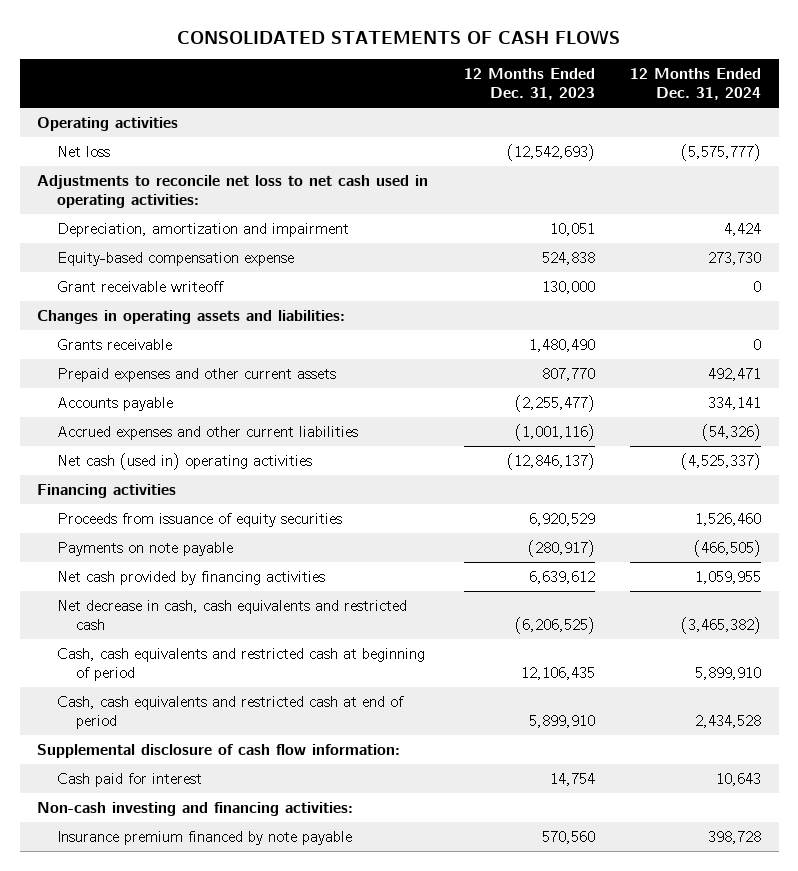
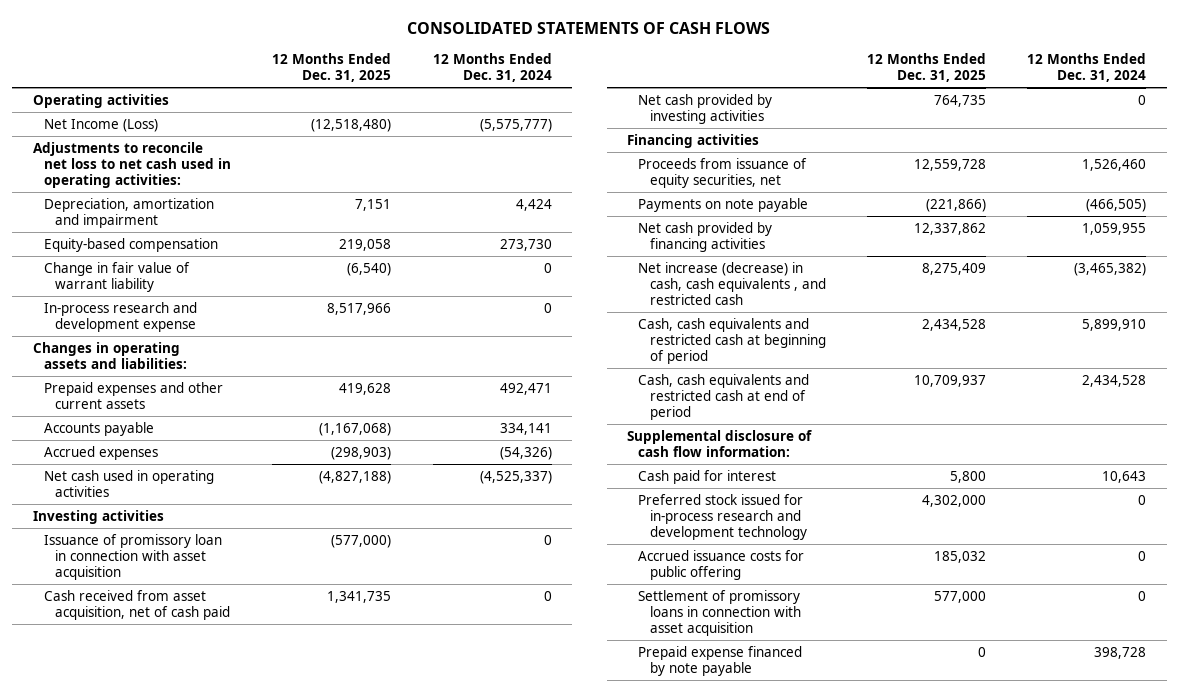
- | 12 Months Ended Dec. 31, 2023 | 12 Months Ended Dec. 31, 2024
+ | 12 Months Ended Dec. 31, 2025 | 12 Months Ended Dec. 31, 2024
- Net loss | (12,542,693) | (5,575,777)
+ Net Income (Loss) | (12,518,480) | (5,575,777)
- Equity-based compensation expense | 524,838 | 273,730
- Grant receivable writeoff | 130,000 | 0
+ Equity-based compensation | 219,058 | 273,730
+ Change in fair value of warrant liability | (6,540) | 0
+ In-process research and development expense | 8,517,966 | 0
- Grants receivable | 1,480,490 | 0
- Accrued expenses and other current liabilities | (1,001,116) | (54,326)
- Net cash (used in) operating activities | (12,846,137) | (4,525,337)
+ Accrued expenses | (298,903) | (54,326)
+ Net cash used in operating activities | (4,827,188) | (4,525,337)
+ Investing activities
+ Issuance of promissory loan in connection with asset acquisition | (577,000) | 0
+ Cash received from asset acquisition, net of cash paid | 1,341,735 | 0
+ Net cash provided by investing activities | 764,735 | 0
- Proceeds from issuance of equity securities | 6,920,529 | 1,526,460
+ Proceeds from issuance of equity securities, net | 12,559,728 | 1,526,460
- Net decrease in cash, cash equivalents and restricted cash | (6,206,525) | (3,465,382)
+ Net increase (decrease) in cash, cash equivalents , and restricted cash | 8,275,409 | (3,465,382)
- Non-cash investing and financing activities:
- Insurance premium financed by note payable | 570,560 | 398,728
+ Preferred stock issued for in-process research and development technology | 4,302,000 | 0
+ Accrued issuance costs for public offering | 185,032 | 0
+ Settlement of promissory loans in connection with asset acquisition | 577,000 | 0
+ Prepaid expense financed by note payable | 0 | 398,728

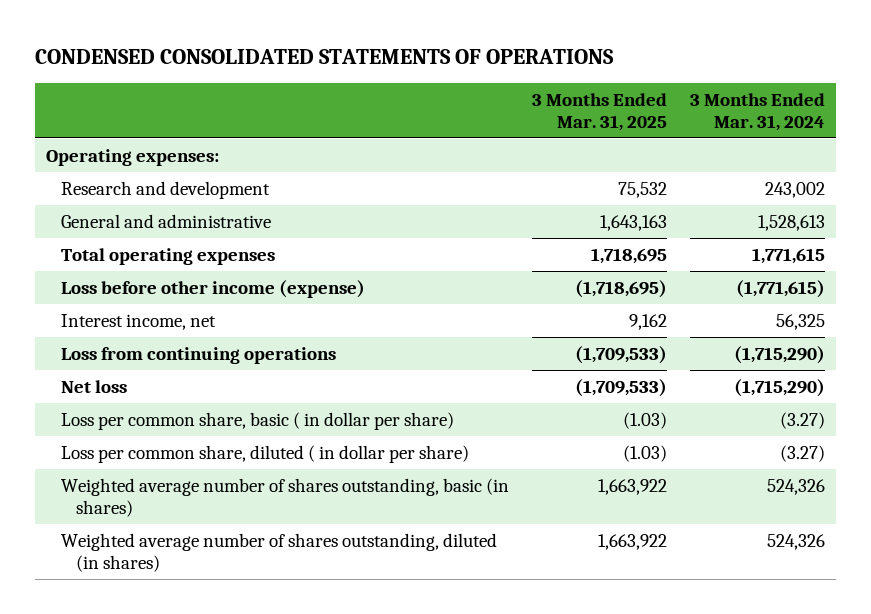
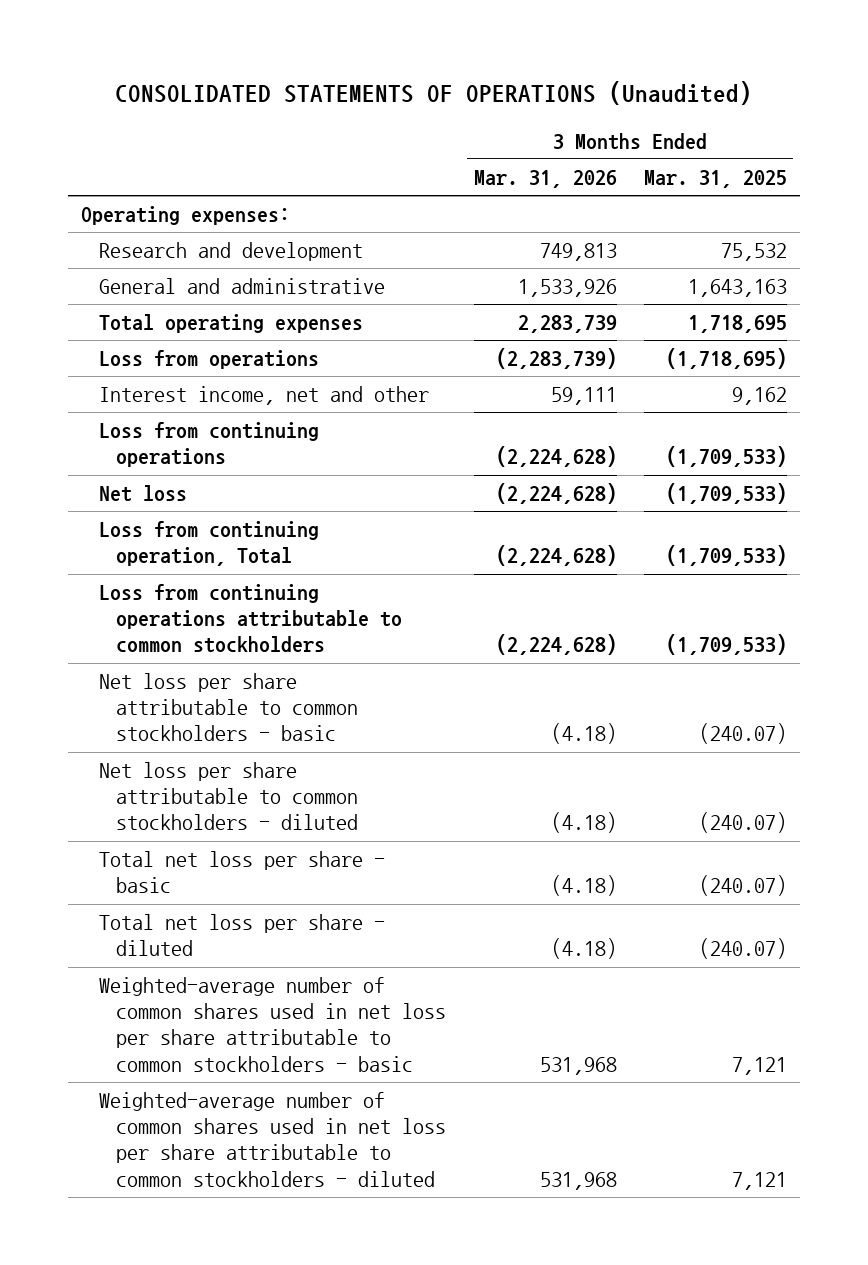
- CONDENSED CONSOLIDATED STATEMENTS OF OPERATIONS
+ CONSOLIDATED STATEMENTS OF OPERATIONS (Unaudited)
- | 3 Months Ended Mar. 31, 2025 | 3 Months Ended Mar. 31, 2024
+ | 3 Months Ended Mar. 31, 2026 | 3 Months Ended Mar. 31, 2025
- Loss before other income (expense) | (1,718,695) | (1,771,615)
- Interest income, net | 9,162 | 56,325
+ Loss from operations | (2,283,739) | (1,718,695)
+ Interest income, net and other | 59,111 | 9,162
- Loss per common share, basic ( in dollar per share) | (1.03) | (3.27)
- Loss per common share, diluted ( in dollar per share) | (1.03) | (3.27)
- Weighted average number of shares outstanding, basic (in shares) | 1,663,922 | 524,326
- Weighted average number of shares outstanding, diluted (in shares) | 1,663,922 | 524,326
+ Loss from continuing operation, Total | (2,224,628) | (1,709,533)
+ Loss from continuing operations attributable to common stockholders | (2,224,628) | (1,709,533)
+ Net loss per share attributable to common stockholders - basic | (4.18) | (240.07)
+ Net loss per share attributable to common stockholders - diluted | (4.18) | (240.07)
+ Total net loss per share - basic | (4.18) | (240.07)
+ Total net loss per share - diluted | (4.18) | (240.07)
+ Weighted-average number of common shares used in net loss per share attributable to common stockholders - basic | 531,968 | 7,121
+ Weighted-average number of common shares used in net loss per share attributable to common stockholders - diluted | 531,968 | 7,121

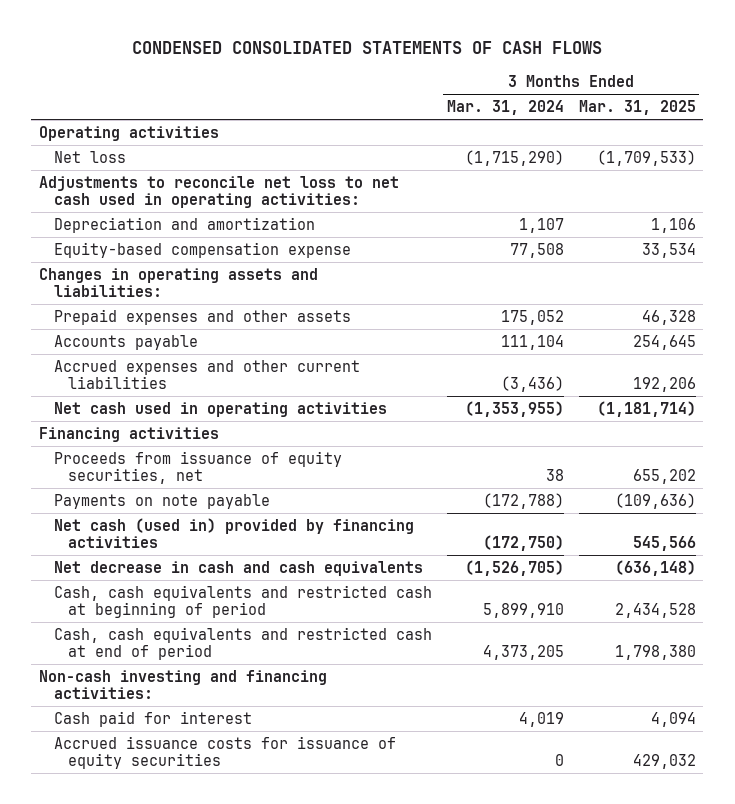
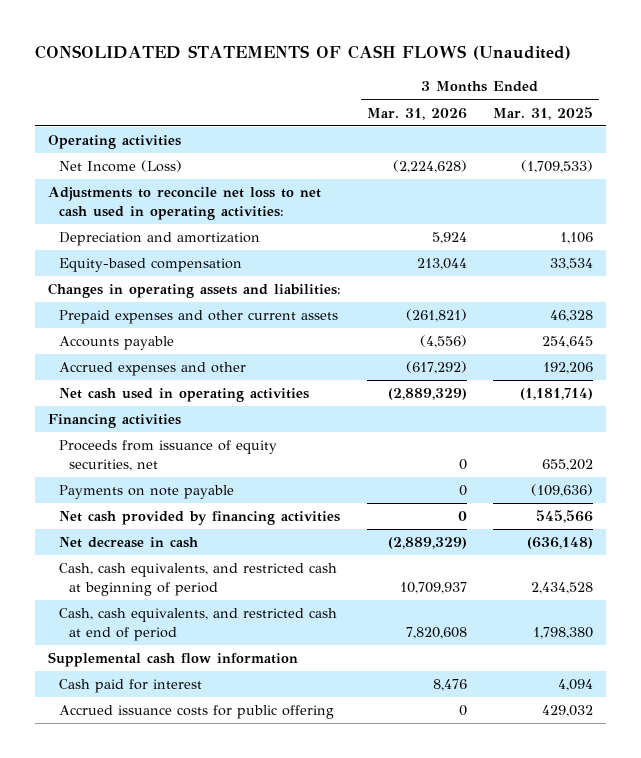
- CONDENSED CONSOLIDATED STATEMENTS OF CASH FLOWS
+ CONSOLIDATED STATEMENTS OF CASH FLOWS (Unaudited)
- | 3 Months Ended Mar. 31, 2024 | 3 Months Ended Mar. 31, 2025
+ | 3 Months Ended Mar. 31, 2026 | 3 Months Ended Mar. 31, 2025
- Net loss | (1,715,290) | (1,709,533)
+ Net Income (Loss) | (2,224,628) | (1,709,533)
- Equity-based compensation expense | 77,508 | 33,534
+ Equity-based compensation | 213,044 | 33,534
- Prepaid expenses and other assets | 175,052 | 46,328
+ Prepaid expenses and other current assets | (261,821) | 46,328
- Accrued expenses and other current liabilities | (3,436) | 192,206
+ Accrued expenses and other | (617,292) | 192,206
- Net cash (used in) provided by financing activities | (172,750) | 545,566
- Net decrease in cash and cash equivalents | (1,526,705) | (636,148)
- Cash, cash equivalents and restricted cash at beginning of period | 5,899,910 | 2,434,528
- Cash, cash equivalents and restricted cash at end of period | 4,373,205 | 1,798,380
- Non-cash investing and financing activities:
+ Net cash provided by financing activities | 0 | 545,566
+ Net decrease in cash | (2,889,329) | (636,148)
+ Cash, cash equivalents, and restricted cash at beginning of period | 10,709,937 | 2,434,528
+ Cash, cash equivalents, and restricted cash at end of period | 7,820,608 | 1,798,380
+ Supplemental cash flow information
- Accrued issuance costs for issuance of equity securities | 0 | 429,032
+ Accrued issuance costs for public offering | 0 | 429,032

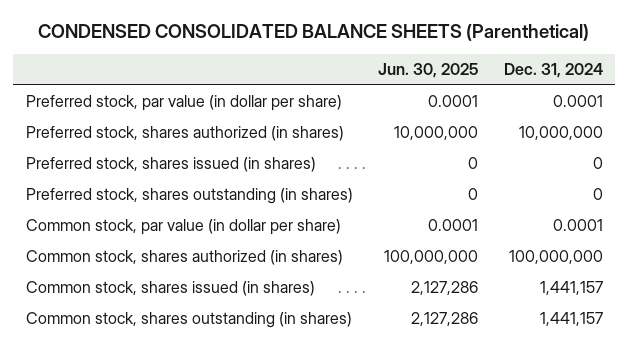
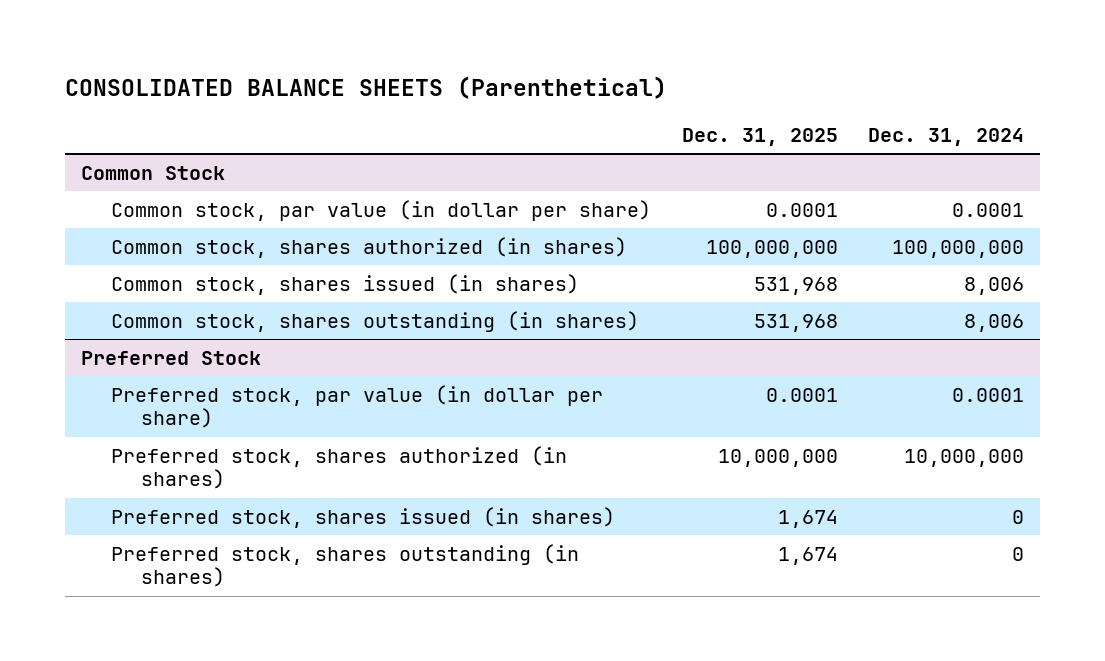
- CONDENSED CONSOLIDATED BALANCE SHEETS (Parenthetical)
+ CONSOLIDATED BALANCE SHEETS (Parenthetical)
- | Jun. 30, 2025 | Dec. 31, 2024
+ | Dec. 31, 2025 | Dec. 31, 2024
+ Common Stock
+ Common stock, par value (in dollar per share) | 0.0001 | 0.0001
+ Common stock, shares authorized (in shares) | 100,000,000 | 100,000,000
+ Common stock, shares issued (in shares) | 531,968 | 8,006
+ Common stock, shares outstanding (in shares) | 531,968 | 8,006
+ Preferred Stock
- Common stock, par value (in dollar per share) | 0.0001 | 0.0001
- Common stock, shares authorized (in shares) | 100,000,000 | 100,000,000
- Common stock, shares issued (in shares) | 2,127,286 | 1,441,157
- Common stock, shares outstanding (in shares) | 2,127,286 | 1,441,157

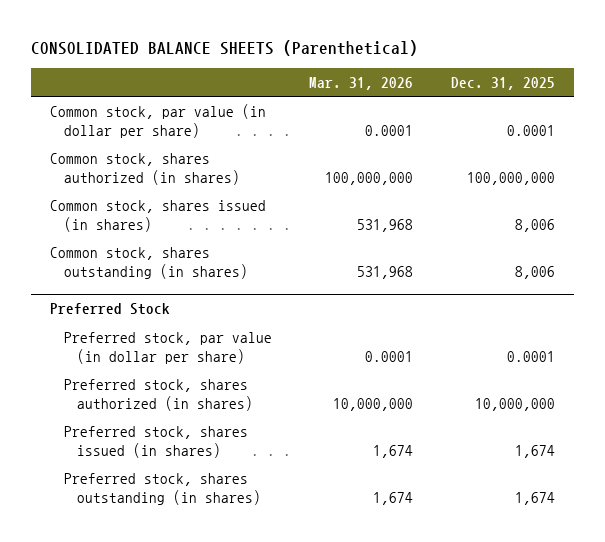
- | Dec. 31, 2025 | Dec. 31, 2024
+ | Mar. 31, 2026 | Dec. 31, 2025
- Common Stock
- Common stock, shares issued (in shares) | 531,968 | 8,006
- Common stock, shares outstanding (in shares) | 531,968 | 8,006
+ Common stock, shares issued (in shares) | 531,968 | 8,006
+ Common stock, shares outstanding (in shares) | 531,968 | 8,006

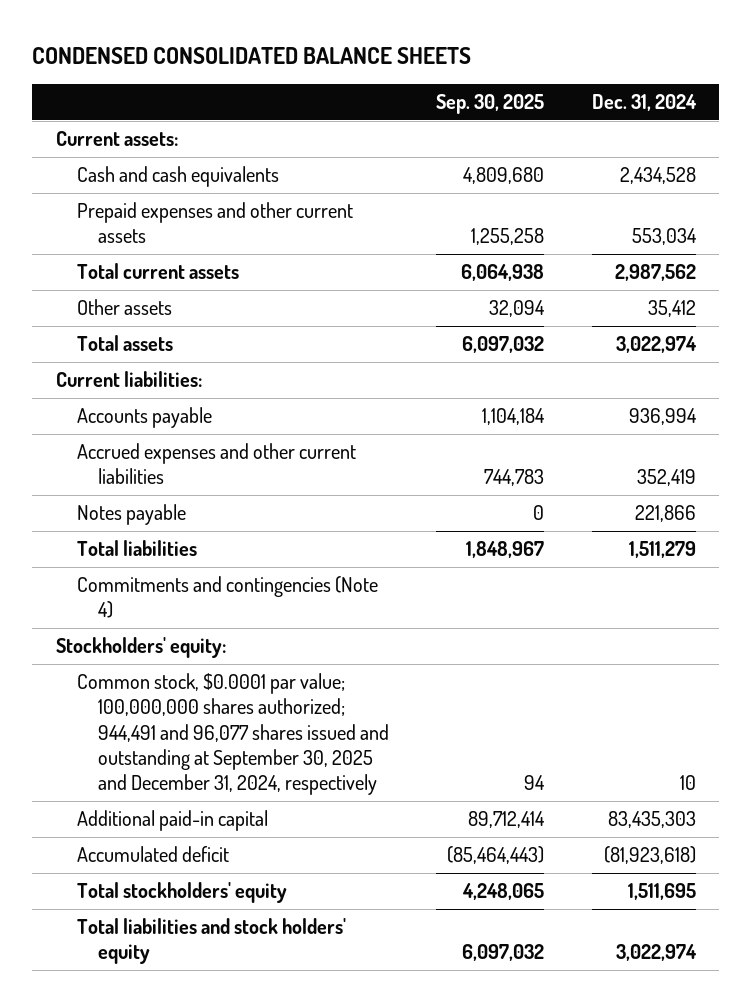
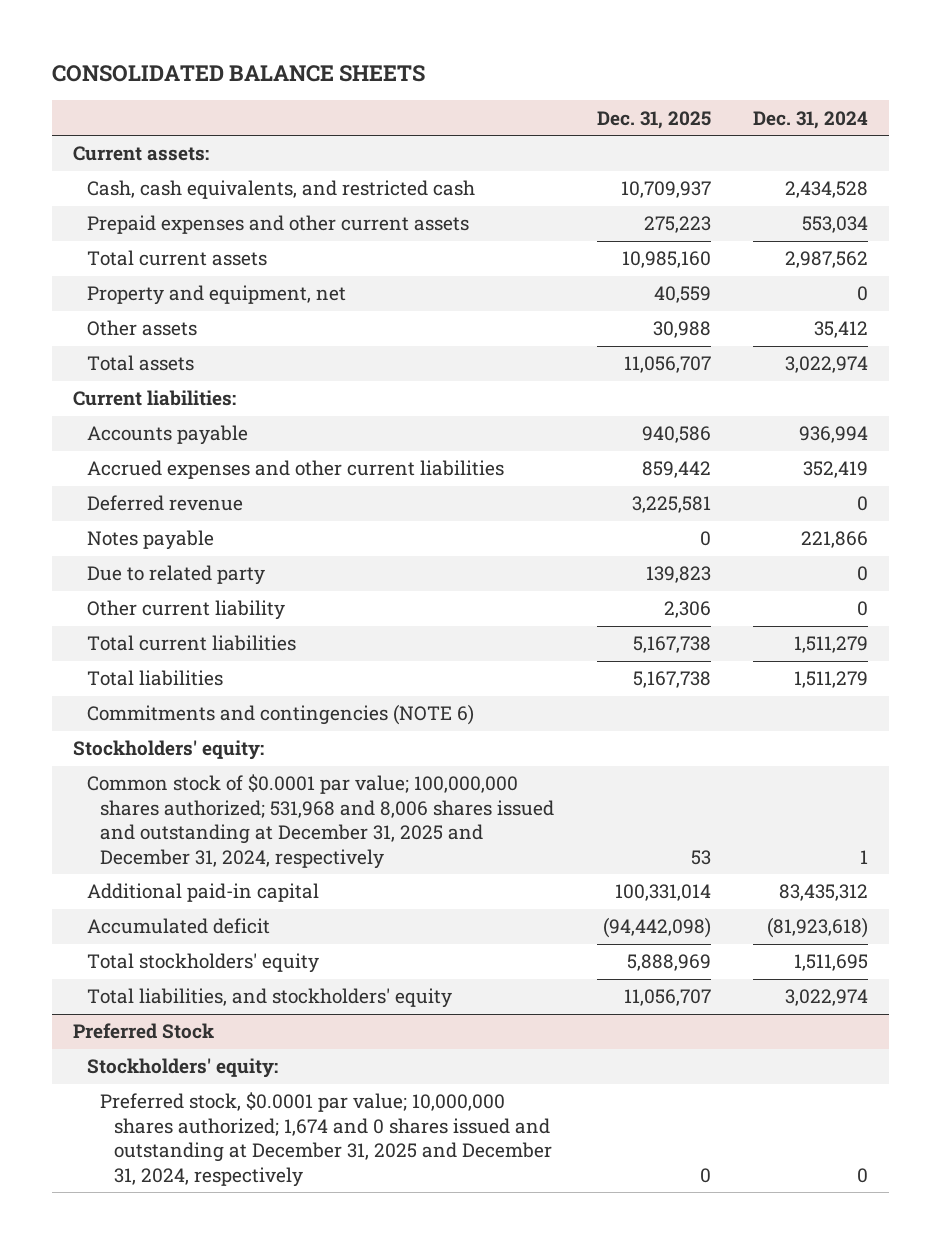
- CONDENSED CONSOLIDATED BALANCE SHEETS
+ CONSOLIDATED BALANCE SHEETS
- | Sep. 30, 2025 | Dec. 31, 2024
+ | Dec. 31, 2025 | Dec. 31, 2024
- Cash and cash equivalents | 4,809,680 | 2,434,528
+ Cash, cash equivalents, and restricted cash | 10,709,937 | 2,434,528
+ Property and equipment, net | 40,559 | 0
+ Deferred revenue | 3,225,581 | 0
+ Due to related party | 139,823 | 0
+ Other current liability | 2,306 | 0
+ Total current liabilities | 5,167,738 | 1,511,279
- Commitments and contingencies (Note 4)
+ Commitments and contingencies (NOTE 6)
- Common stock, $0.0001 par value; 100,000,000 shares authorized; 944,491 and 96,077 shares issued and outstanding at September 30, 2025 and December 31, 2024, respectively | 94 | 10
- Additional paid-in capital | 89,712,414 | 83,435,303
+ Common stock of $0.0001 par value; 100,000,000 shares authorized; 531,968 and 8,006 shares issued and outstanding at December 31, 2025 and December 31, 2024, respectively | 53 | 1
+ Additional paid-in capital | 100,331,014 | 83,435,312
- Total liabilities and stock holders' equity | 6,097,032 | 3,022,974
+ Total liabilities, and stockholders' equity | 11,056,707 | 3,022,974
+ Preferred Stock
+ Stockholders' equity:
+ Preferred stock, $0.0001 par value; 10,000,000 shares authorized; 1,674 and 0 shares issued and outstanding at December 31, 2025 and December 31, 2024, respectively | 0 | 0

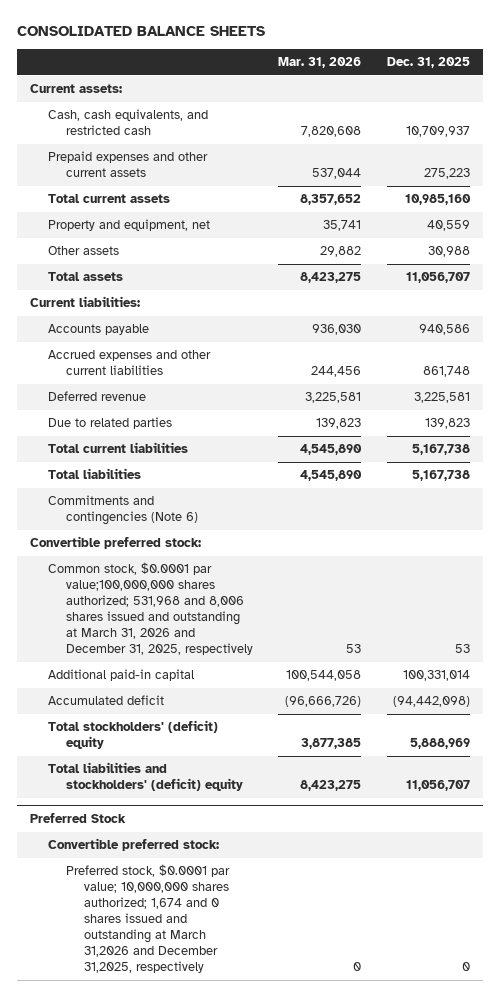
- | Dec. 31, 2025 | Dec. 31, 2024
+ | Mar. 31, 2026 | Dec. 31, 2025
- Accrued expenses and other current liabilities | 859,442 | 352,419
+ Accrued expenses and other current liabilities | 244,456 | 861,748
- Notes payable | 0 | 221,866
- Due to related party | 139,823 | 0
- Other current liability | 2,306 | 0
+ Due to related parties | 139,823 | 139,823
- Commitments and contingencies (NOTE 6)
- Stockholders' equity:
- Common stock of $0.0001 par value; 100,000,000 shares authorized; 531,968 and 8,006 shares issued and outstanding at December 31, 2025 and December 31, 2024, respectively | 53 | 1
+ Commitments and contingencies (Note 6)
+ Convertible preferred stock:
+ Common stock, $0.0001 par value;100,000,000 shares authorized; 531,968 and 8,006 shares issued and outstanding at March 31, 2026 and December 31, 2025, respectively | 53 | 53
- Total stockholders' equity | 5,888,969 | 1,511,695
- Total liabilities, and stockholders' equity | 11,056,707 | 3,022,974
+ Total stockholders' (deficit) equity | 3,877,385 | 5,888,969
+ Total liabilities and stockholders' (deficit) equity | 8,423,275 | 11,056,707
@ Preferred Stock
- Stockholders' equity:
- Preferred stock, $0.0001 par value; 10,000,000 shares authorized; 1,674 and 0 shares issued and outstanding at December 31, 2025 and December 31, 2024, respectively | 0 | 0
+ Convertible preferred stock:
+ Preferred stock, $0.0001 par value; 10,000,000 shares authorized; 1,674 and 0 shares issued and outstanding at March 31,2026 and December 31,2025, respectively | 0 | 0

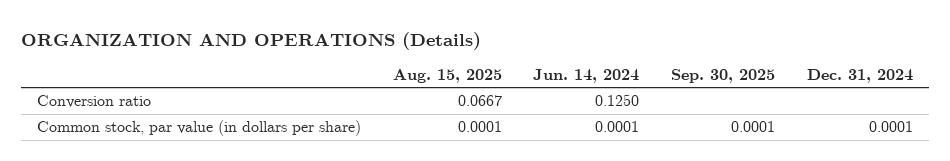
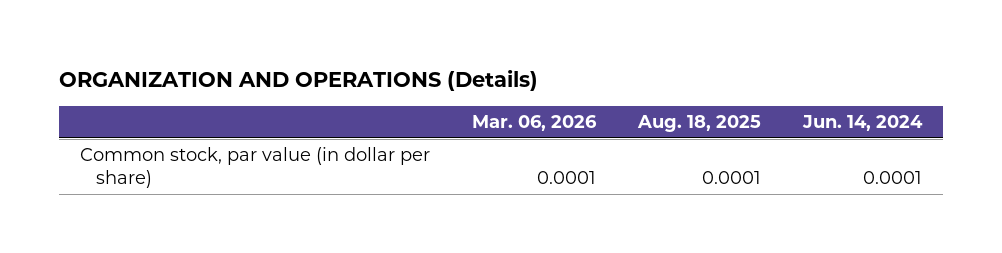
- | Aug. 15, 2025 | Jun. 14, 2024 | Sep. 30, 2025 | Dec. 31, 2024
+ | Mar. 06, 2026 | Aug. 18, 2025 | Jun. 14, 2024
- Conversion ratio | 0.0667 | 0.1250 | |
- Common stock, par value (in dollars per share) | 0.0001 | 0.0001 | 0.0001 | 0.0001
+ Common stock, par value (in dollar per share) | 0.0001 | 0.0001 | 0.0001

